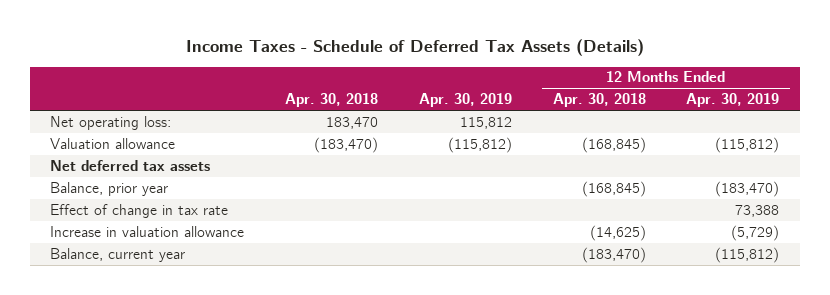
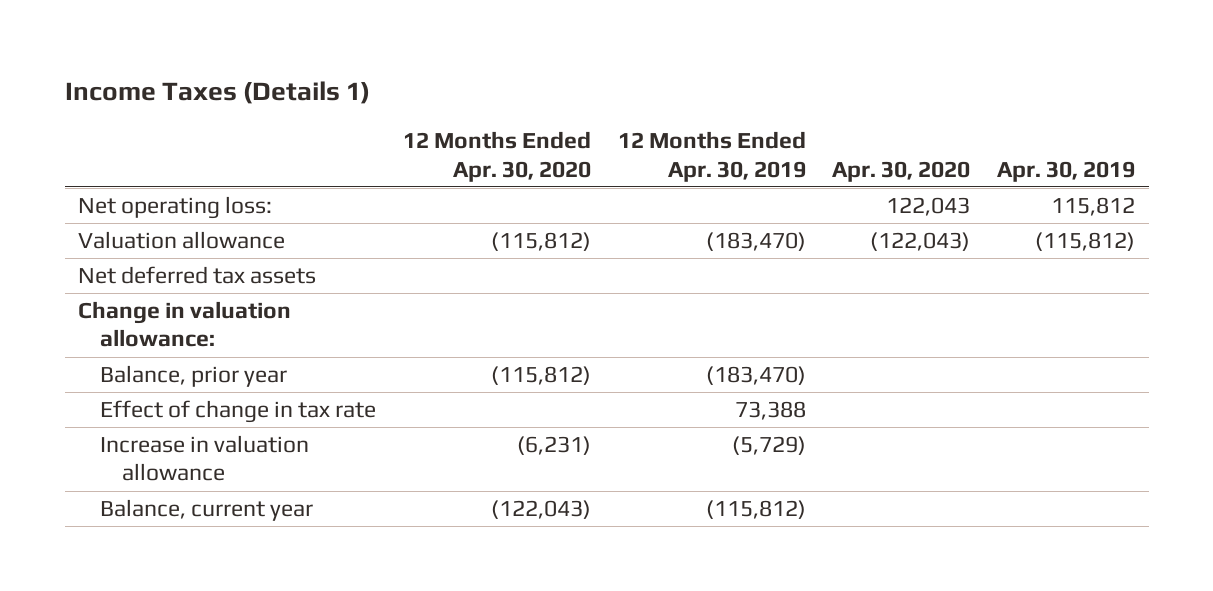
- Income Taxes - Schedule of Deferred Tax Assets (Details)
+ Income Taxes (Details 1)
- | Apr. 30, 2018 | Apr. 30, 2019 | 12 Months Ended Apr. 30, 2018 | 12 Months Ended Apr. 30, 2019
+ | 12 Months Ended Apr. 30, 2020 | 12 Months Ended Apr. 30, 2019 | Apr. 30, 2020 | Apr. 30, 2019
- Valuation allowance | (183,470) | (115,812) | (168,845) | (115,812)
+ Valuation allowance | (115,812) | (183,470) | (122,043) | (115,812)
+ Change in valuation allowance:

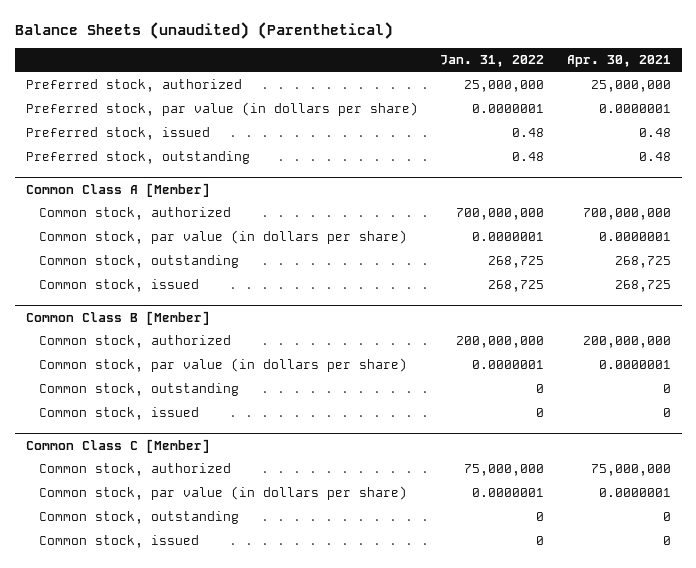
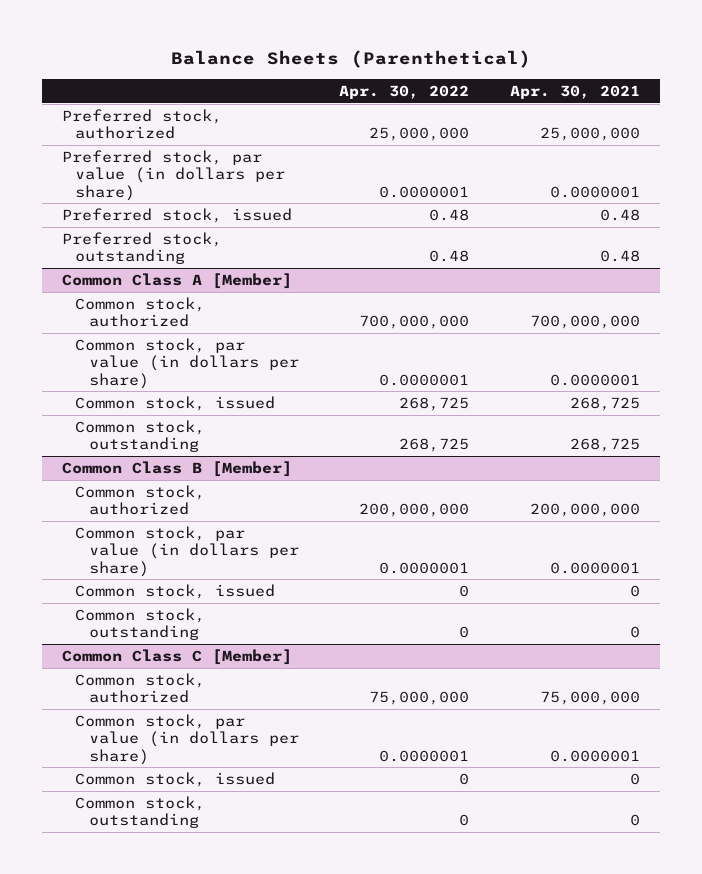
- Balance Sheets (unaudited) (Parenthetical)
+ Balance Sheets (Parenthetical)
- | Jan. 31, 2022 | Apr. 30, 2021
+ | Apr. 30, 2022 | Apr. 30, 2021
@ Common Class A [Member]
moved down: Common stock, outstanding | 268,725 | 268,725
@ Common Class B [Member]
moved down: Common stock, outstanding | 0 | 0
@ Common Class C [Member]
moved down: Common stock, outstanding | 0 | 0

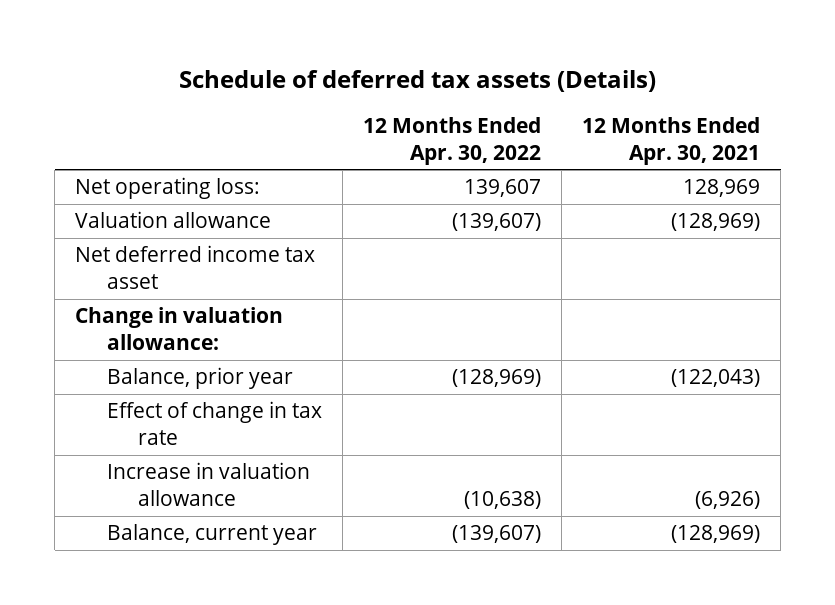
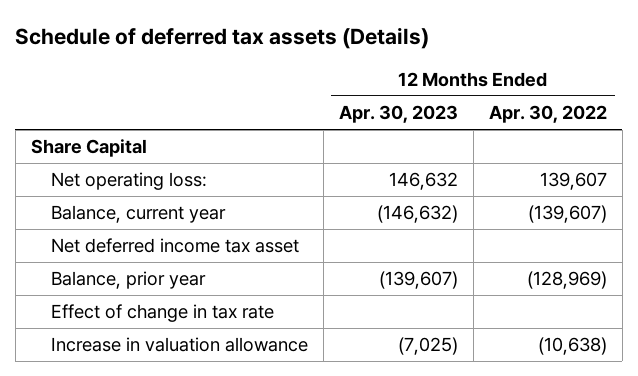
- | 12 Months Ended Apr. 30, 2022 | 12 Months Ended Apr. 30, 2021
+ | 12 Months Ended Apr. 30, 2023 | 12 Months Ended Apr. 30, 2022
+ Share Capital
- Valuation allowance | (139,607) | (128,969)
moved up: Balance, current year | (146,632) | (139,607)
- Change in valuation allowance:

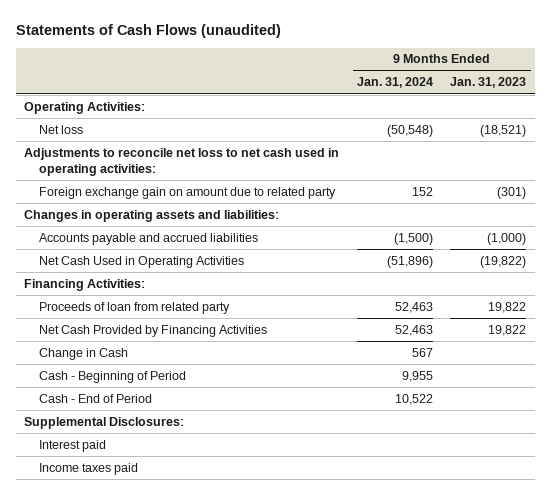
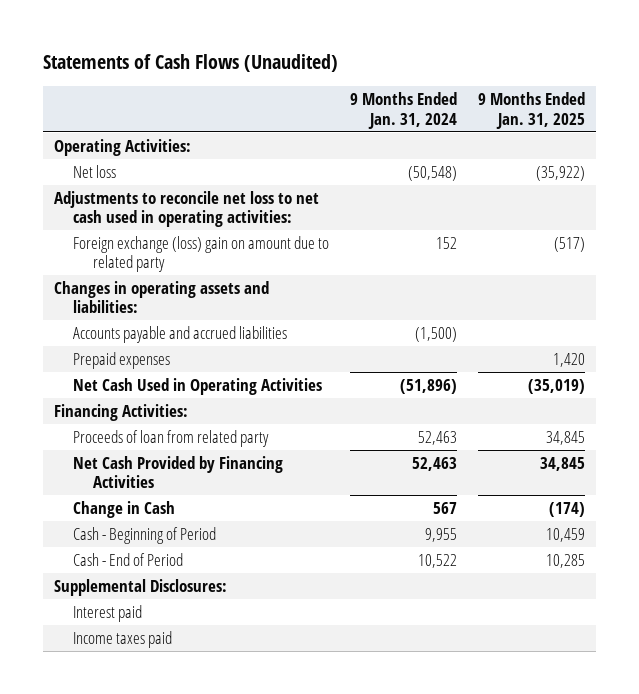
- Statements of Cash Flows (unaudited)
+ Statements of Cash Flows (Unaudited)
- | 9 Months Ended Jan. 31, 2024 | 9 Months Ended Jan. 31, 2023
+ | 9 Months Ended Jan. 31, 2024 | 9 Months Ended Jan. 31, 2025
- Foreign exchange gain on amount due to related party | 152 | (301)
+ Foreign exchange (loss) gain on amount due to related party | 152 | (517)
+ Prepaid expenses | | 1,420

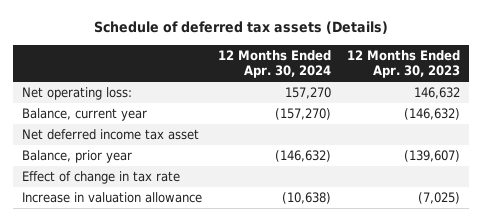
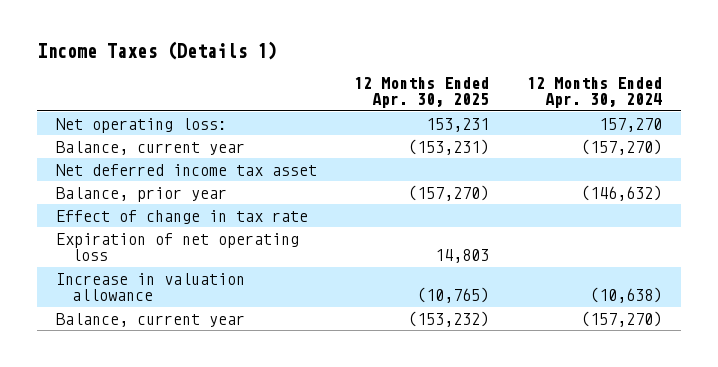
- Schedule of deferred tax assets (Details)
+ Income Taxes (Details 1)
- | 12 Months Ended Apr. 30, 2024 | 12 Months Ended Apr. 30, 2023
+ | 12 Months Ended Apr. 30, 2025 | 12 Months Ended Apr. 30, 2024
+ Expiration of net operating loss | 14,803 |
+ Balance, current year | (153,232) | (157,270)

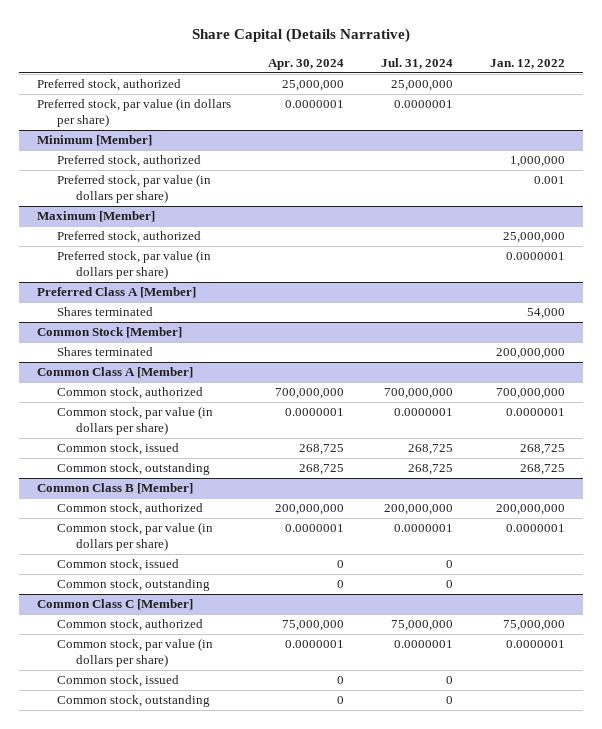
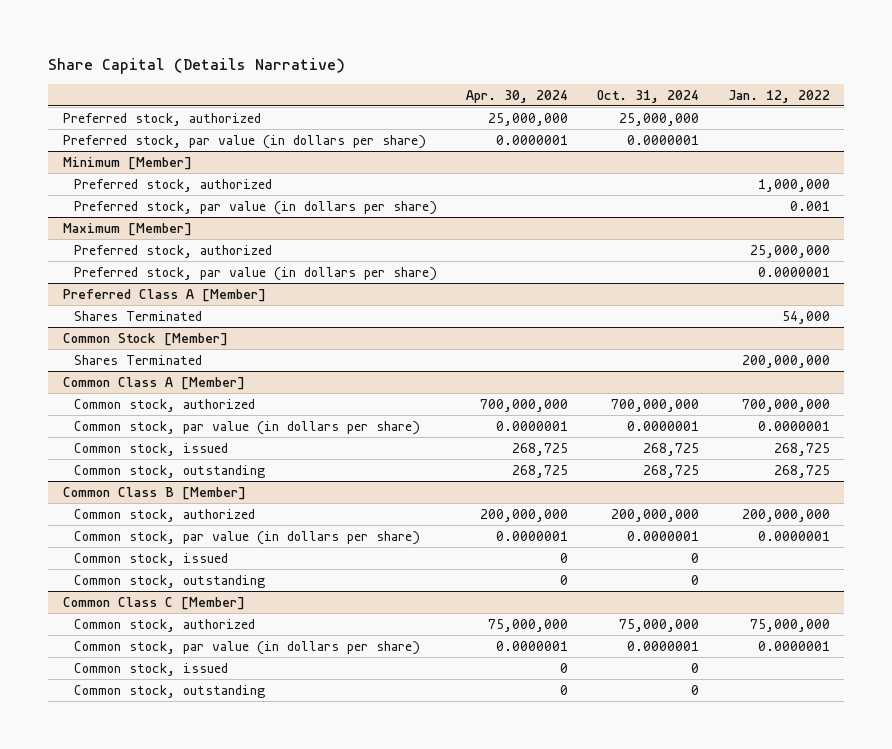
- | Apr. 30, 2024 | Jul. 31, 2024 | Jan. 12, 2022
+ | Apr. 30, 2024 | Oct. 31, 2024 | Jan. 12, 2022
@ Preferred Class A [Member]
- Shares terminated | | | 54,000
+ Shares Terminated | | | 54,000
@ Common Stock [Member]
- Shares terminated | | | 200,000,000
+ Shares Terminated | | | 200,000,000

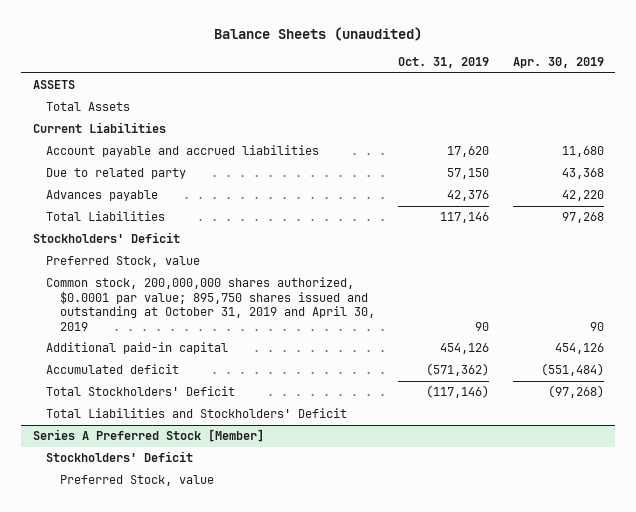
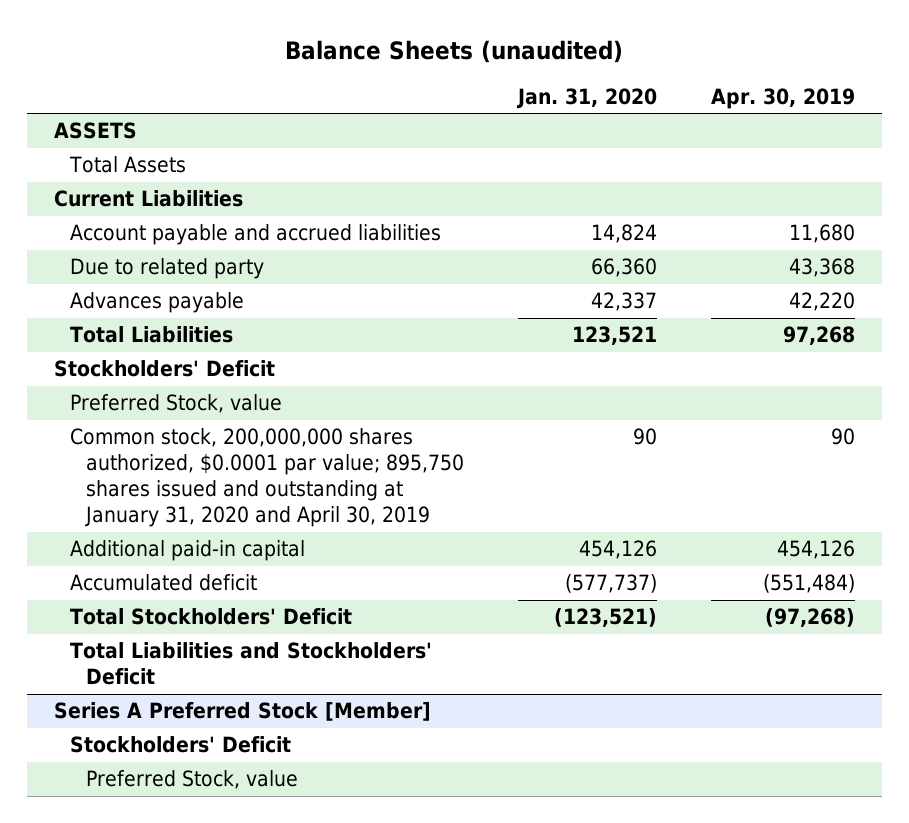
- | Oct. 31, 2019 | Apr. 30, 2019
+ | Jan. 31, 2020 | Apr. 30, 2019
- Common stock, 200,000,000 shares authorized, $0.0001 par value; 895,750 shares issued and outstanding at October 31, 2019 and April 30, 2019 | 90 | 90
+ Common stock, 200,000,000 shares authorized, $0.0001 par value; 895,750 shares issued and outstanding at January 31, 2020 and April 30, 2019 | 90 | 90

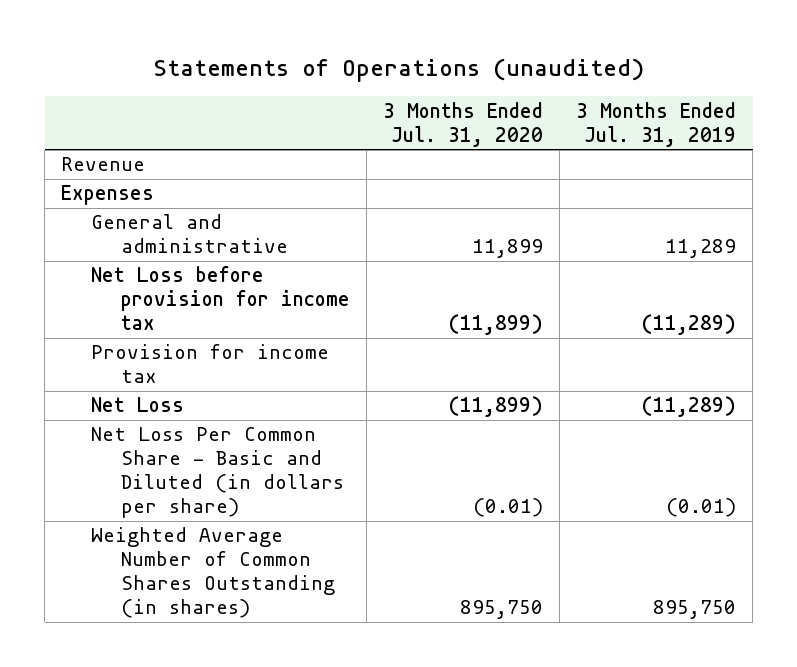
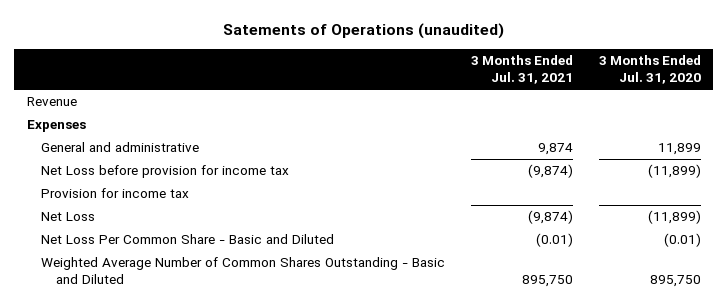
- Statements of Operations (unaudited)
+ Satements of Operations (unaudited)
- | 3 Months Ended Jul. 31, 2020 | 3 Months Ended Jul. 31, 2019
+ | 3 Months Ended Jul. 31, 2021 | 3 Months Ended Jul. 31, 2020
- Net Loss Per Common Share - Basic and Diluted (in dollars per share) | (0.01) | (0.01)
- Weighted Average Number of Common Shares Outstanding (in shares) | 895,750 | 895,750
+ Net Loss Per Common Share - Basic and Diluted | (0.01) | (0.01)
+ Weighted Average Number of Common Shares Outstanding - Basic and Diluted | 895,750 | 895,750

